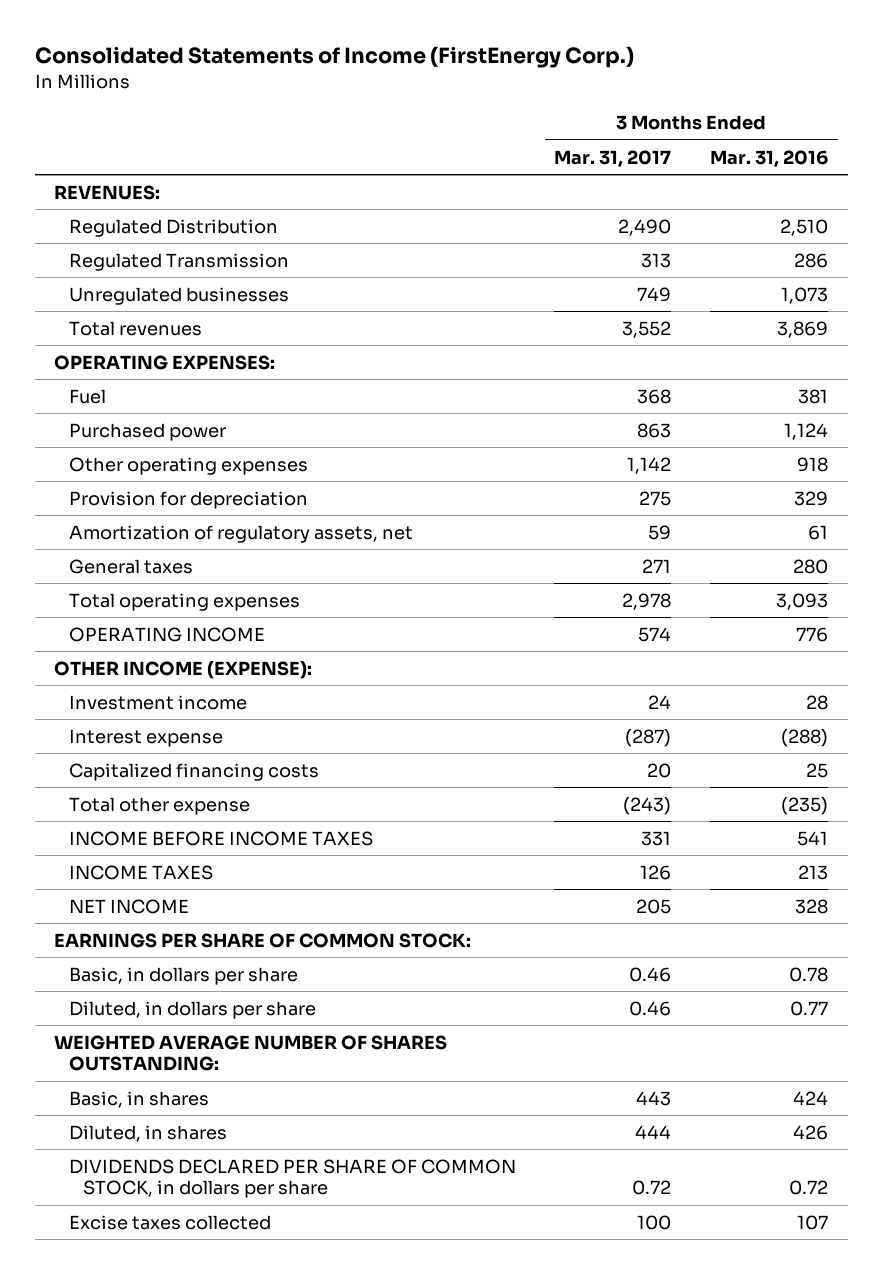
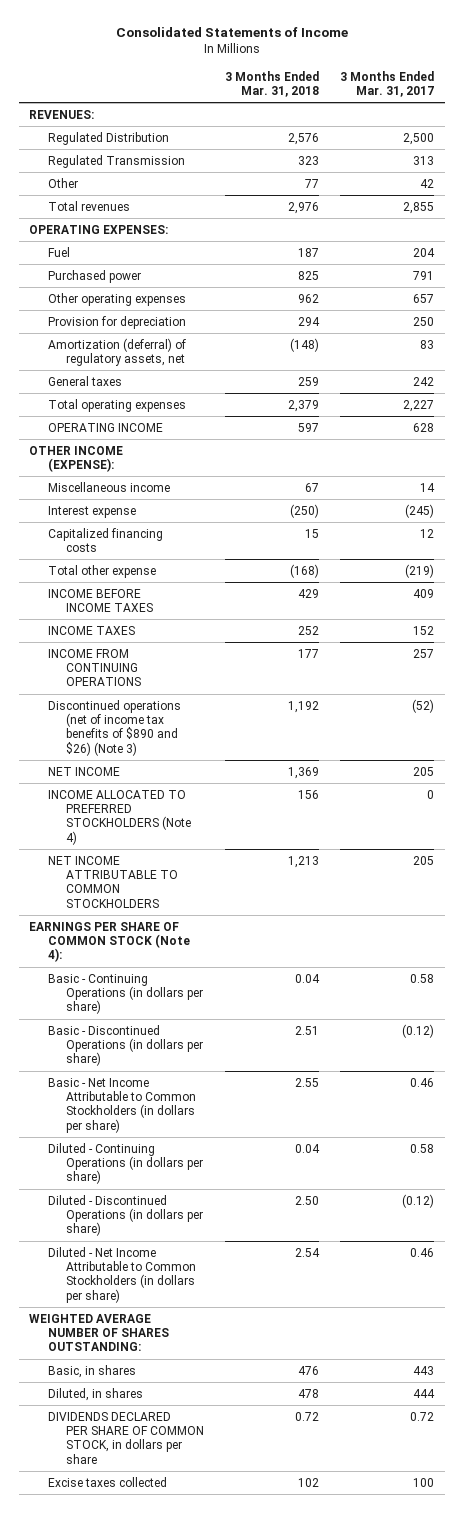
- Consolidated Statements of Income (FirstEnergy Corp.)
+ Consolidated Statements of Income
- | 3 Months Ended Mar. 31, 2017 | 3 Months Ended Mar. 31, 2016
+ | 3 Months Ended Mar. 31, 2018 | 3 Months Ended Mar. 31, 2017
- Regulated Distribution | 2,490 | 2,510
+ Regulated Distribution | 2,576 | 2,500
- Unregulated businesses | 749 | 1,073
- Total revenues | 3,552 | 3,869
+ Other | 77 | 42
+ Total revenues | 2,976 | 2,855
- Fuel | 368 | 381
- Purchased power | 863 | 1,124
- Other operating expenses | 1,142 | 918
- Provision for depreciation | 275 | 329
- Amortization of regulatory assets, net | 59 | 61
- General taxes | 271 | 280
- Total operating expenses | 2,978 | 3,093
- OPERATING INCOME | 574 | 776
+ Fuel | 187 | 204
+ Purchased power | 825 | 791
+ Other operating expenses | 962 | 657
+ Provision for depreciation | 294 | 250
+ Amortization (deferral) of regulatory assets, net | (148) | 83
+ General taxes | 259 | 242
+ Total operating expenses | 2,379 | 2,227
+ OPERATING INCOME | 597 | 628
- Investment income | 24 | 28
- Interest expense | (287) | (288)
- Capitalized financing costs | 20 | 25
- Total other expense | (243) | (235)
- INCOME BEFORE INCOME TAXES | 331 | 541
- INCOME TAXES | 126 | 213
+ Miscellaneous income | 67 | 14
+ Interest expense | (250) | (245)
+ Capitalized financing costs | 15 | 12
+ Total other expense | (168) | (219)
+ INCOME BEFORE INCOME TAXES | 429 | 409
+ INCOME TAXES | 252 | 152
+ INCOME FROM CONTINUING OPERATIONS | 177 | 257
+ Discontinued operations (net of income tax benefits of $890 and $26) (Note 3) | 1,192 | (52)
- EARNINGS PER SHARE OF COMMON STOCK:
- Basic, in dollars per share | 0.46 | 0.78
- Diluted, in dollars per share | 0.46 | 0.77
+ INCOME ALLOCATED TO PREFERRED STOCKHOLDERS (Note 4) | 156 | 0
+ NET INCOME ATTRIBUTABLE TO COMMON STOCKHOLDERS | 1,213 | 205
+ EARNINGS PER SHARE OF COMMON STOCK (Note 4):
+ Basic - Continuing Operations (in dollars per share) | 0.04 | 0.58
+ Basic - Discontinued Operations (in dollars per share) | 2.51 | (0.12)
+ Basic - Net Income Attributable to Common Stockholders (in dollars per share) | 2.55 | 0.46
+ Diluted - Continuing Operations (in dollars per share) | 0.04 | 0.58
+ Diluted - Discontinued Operations (in dollars per share) | 2.50 | (0.12)
+ Diluted - Net Income Attributable to Common Stockholders (in dollars per share) | 2.54 | 0.46

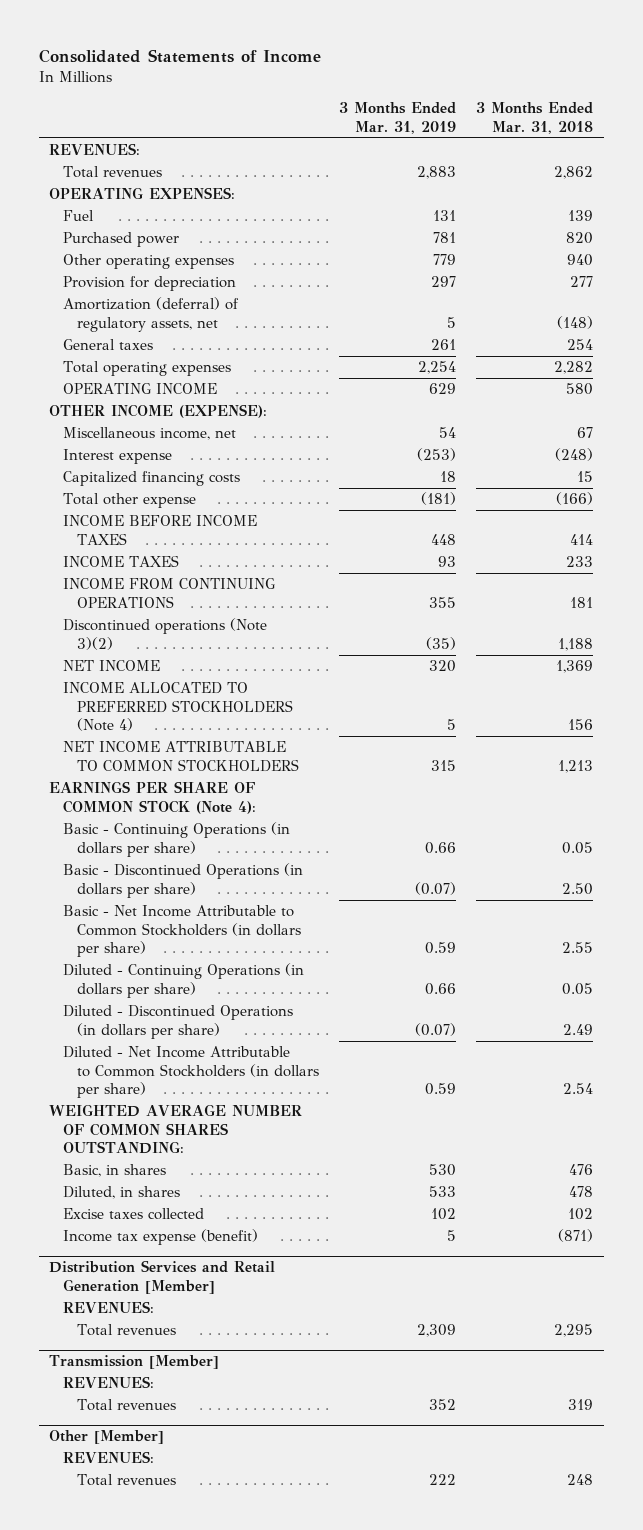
- | 3 Months Ended Mar. 31, 2018 | 3 Months Ended Mar. 31, 2017
+ | 3 Months Ended Mar. 31, 2019 | 3 Months Ended Mar. 31, 2018
- Regulated Distribution | 2,576 | 2,500
- Regulated Transmission | 323 | 313
- Other | 77 | 42
- Total revenues | 2,976 | 2,855
+ Total revenues | 2,883 | 2,862
- Fuel | 187 | 204
- Purchased power | 825 | 791
- Other operating expenses | 962 | 657
- Provision for depreciation | 294 | 250
+ Fuel | 131 | 139
+ Purchased power | 781 | 820
+ Other operating expenses | 779 | 940
+ Provision for depreciation | 297 | 277
- General taxes | 259 | 242
- Total operating expenses | 2,379 | 2,227
- OPERATING INCOME | 597 | 628
+ General taxes | 261 | 254
+ Total operating expenses | 2,254 | 2,282
+ OPERATING INCOME | 629 | 580
- Miscellaneous income | 67 | 14
- Interest expense | (250) | (245)
+ Miscellaneous income, net | 54 | 67
+ Interest expense | (253) | (248)
- Total other expense | (168) | (219)
- INCOME BEFORE INCOME TAXES | 429 | 409
- INCOME TAXES | 252 | 152
- INCOME FROM CONTINUING OPERATIONS | 177 | 257
- Discontinued operations (net of income tax benefits of $890 and $26) (Note 3) | 1,192 | (52)
+ Total other expense | (181) | (166)
+ INCOME BEFORE INCOME TAXES | 448 | 414
+ INCOME TAXES | 93 | 233
+ INCOME FROM CONTINUING OPERATIONS | 355 | 181
+ Discontinued operations (Note 3)(2) | (35) | 1,188
- Basic - Continuing Operations (in dollars per share) | 0.04 | 0.58
- Basic - Discontinued Operations (in dollars per share) | 2.51 | (0.12)
+ Basic - Continuing Operations (in dollars per share) | 0.66 | 0.05
+ Basic - Discontinued Operations (in dollars per share) | (0.07) | 2.50
- Diluted - Continuing Operations (in dollars per share) | 0.04 | 0.58
- Diluted - Discontinued Operations (in dollars per share) | 2.50 | (0.12)
+ Diluted - Continuing Operations (in dollars per share) | 0.66 | 0.05
+ Diluted - Discontinued Operations (in dollars per share) | (0.07) | 2.49
- WEIGHTED AVERAGE NUMBER OF SHARES OUTSTANDING:
+ WEIGHTED AVERAGE NUMBER OF COMMON SHARES OUTSTANDING:
- DIVIDENDS DECLARED PER SHARE OF COMMON STOCK, in dollars per share | 0.72 | 0.72
+ Income tax expense (benefit) | 5 | (871)
+ Distribution Services and Retail Generation [Member]
+ REVENUES:
+ Total revenues | 2,309 | 2,295
+ Transmission [Member]
+ REVENUES:
+ Total revenues | 352 | 319
+ Other [Member]
+ REVENUES:
+ Total revenues | 222 | 248

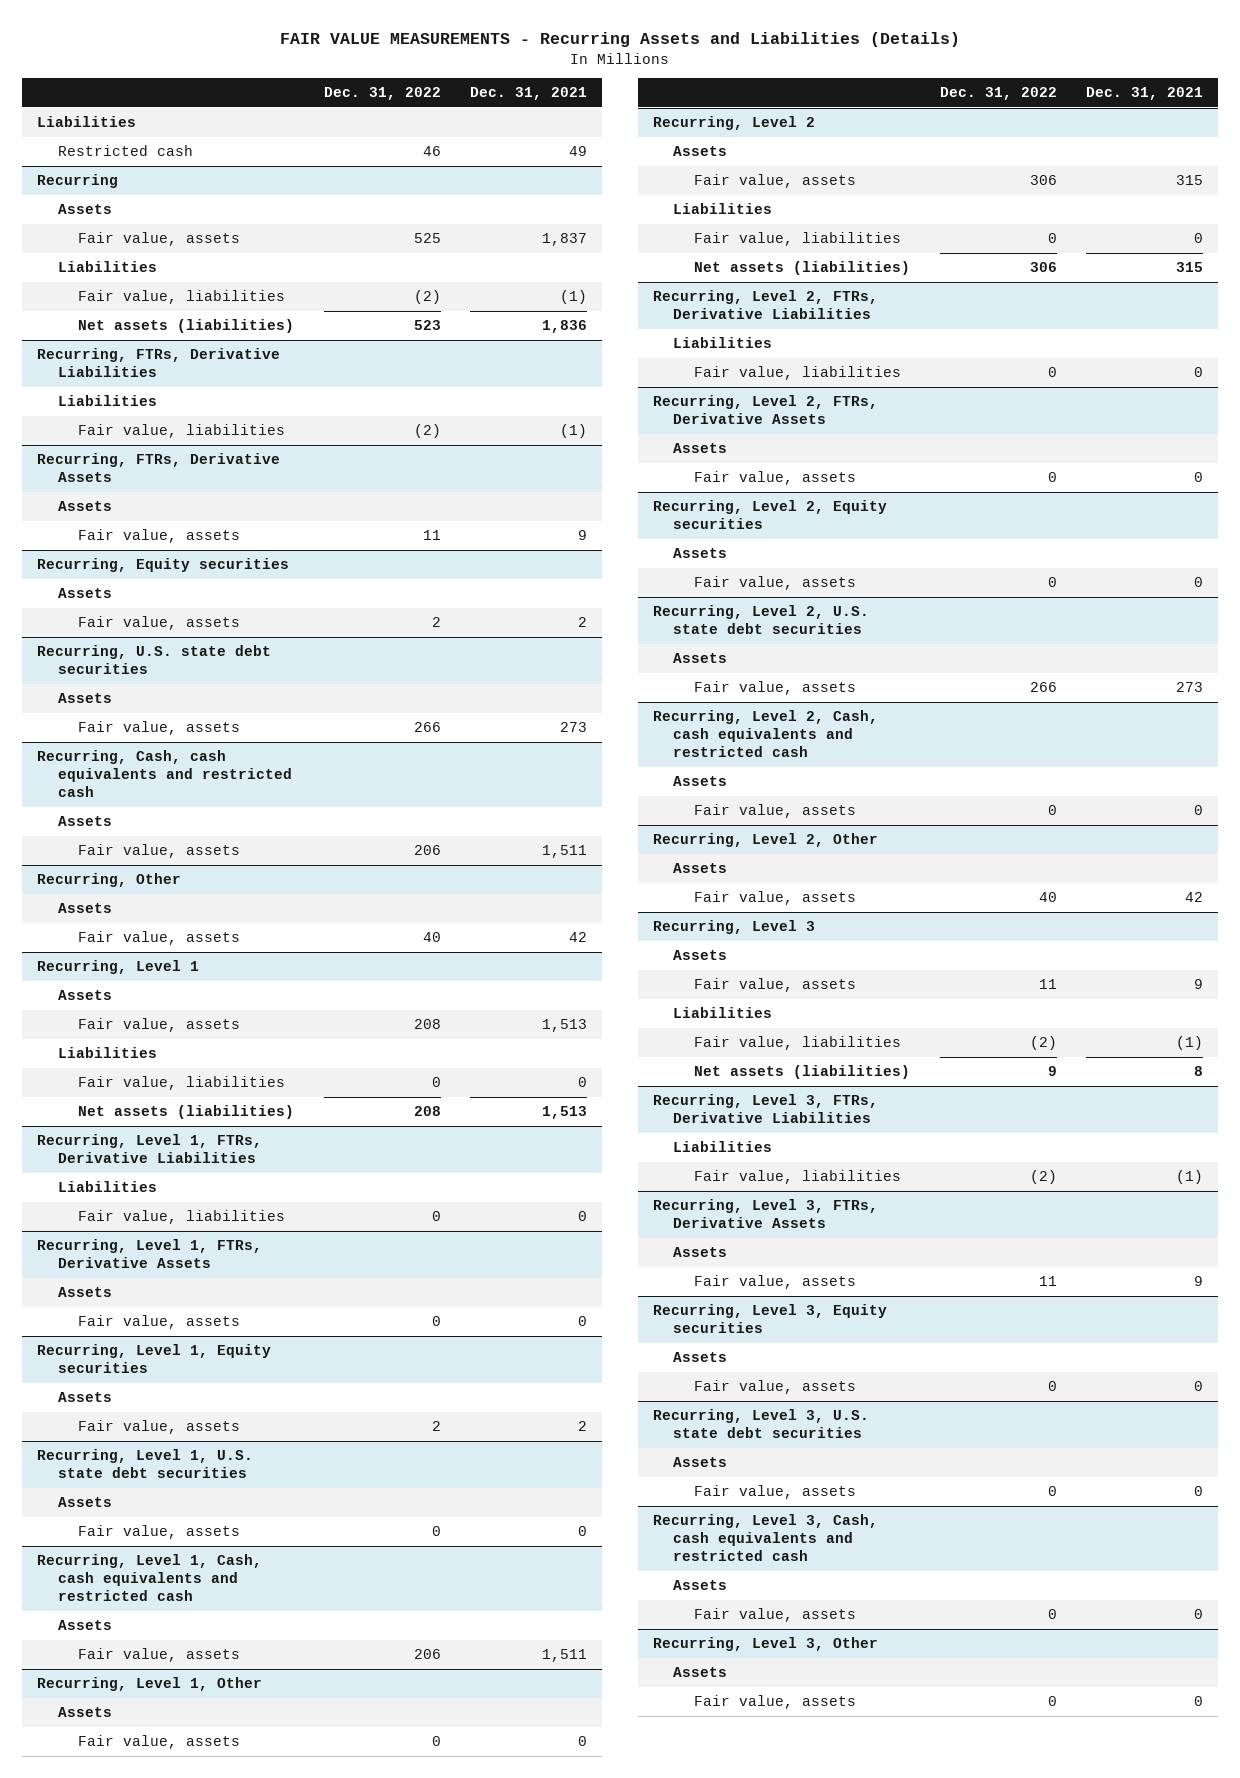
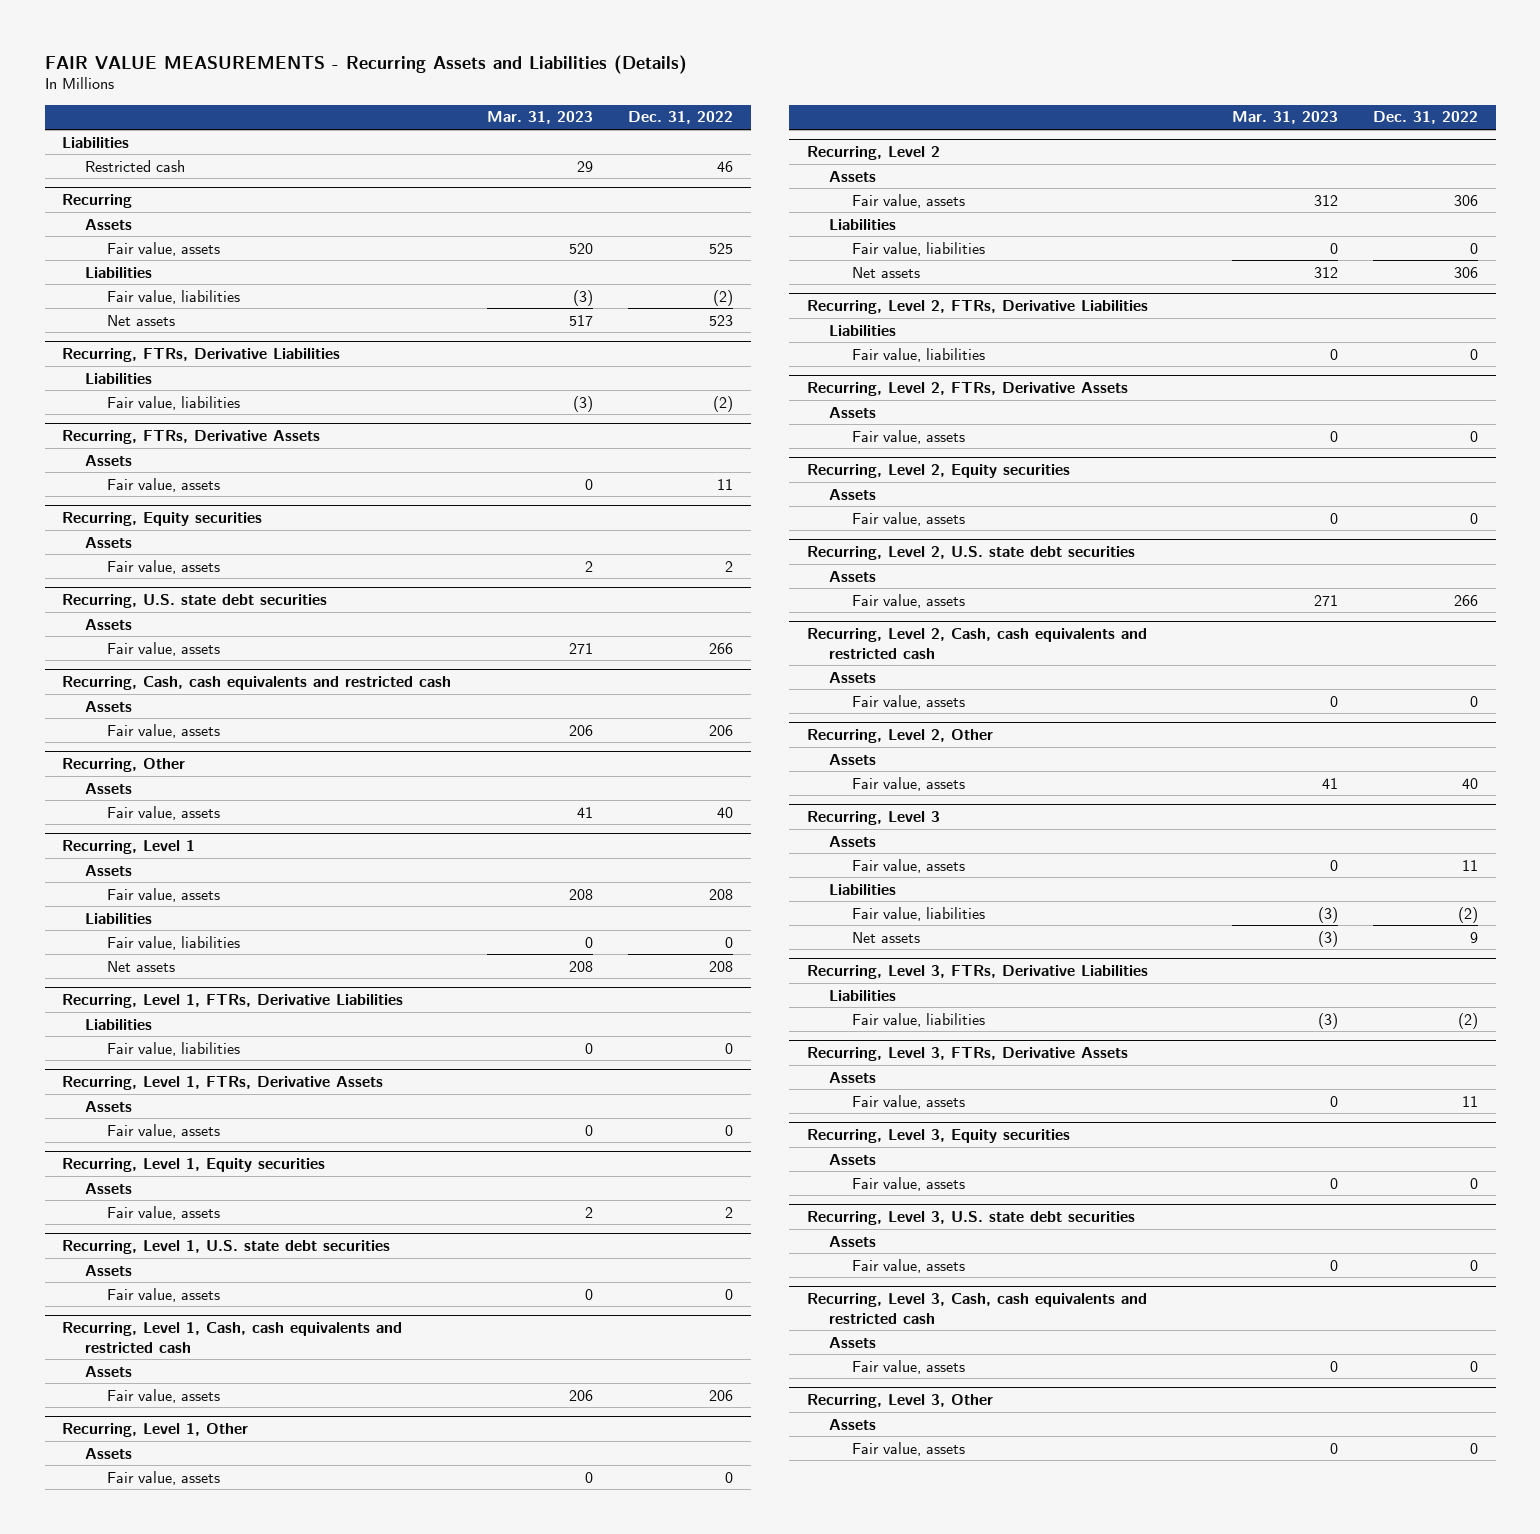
- | Dec. 31, 2022 | Dec. 31, 2021
+ | Mar. 31, 2023 | Dec. 31, 2022
@ Recurring
- Net assets (liabilities) | 523 | 1,836
+ Net assets | 517 | 523
@ Recurring, Level 1
- Net assets (liabilities) | 208 | 1,513
+ Net assets | 208 | 208
@ Recurring, Level 2
- Net assets (liabilities) | 306 | 315
+ Net assets | 312 | 306
@ Recurring, Level 3
- Net assets (liabilities) | 9 | 8
+ Net assets | (3) | 9

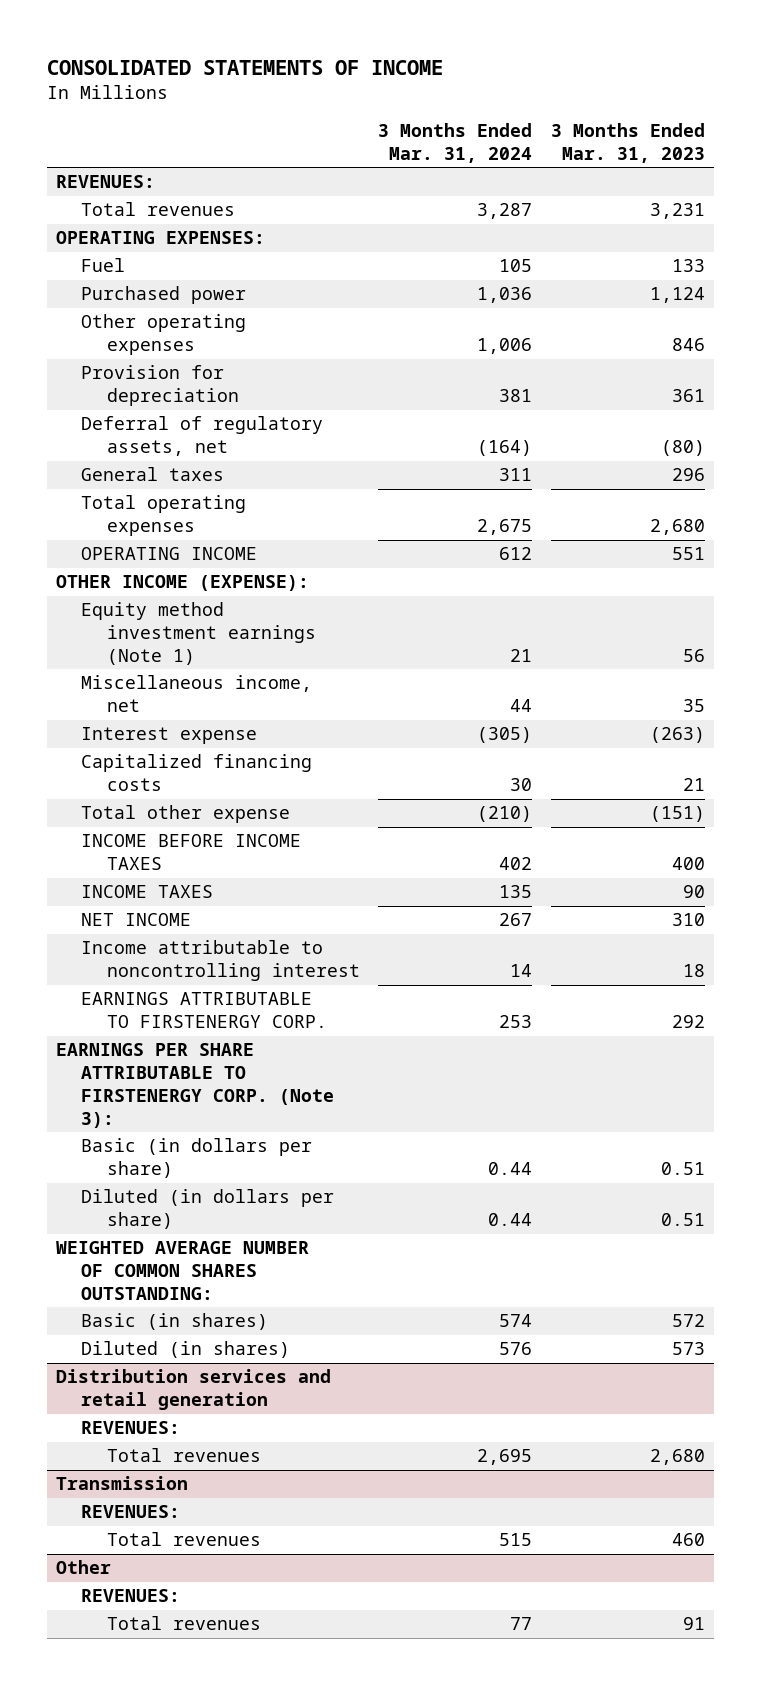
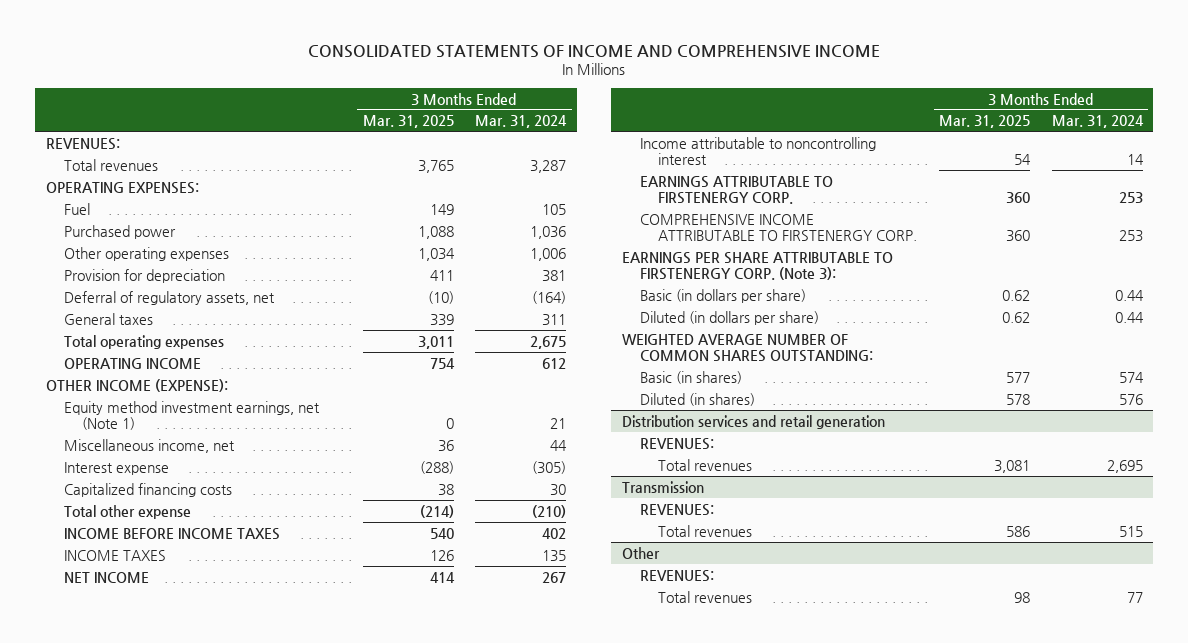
- CONSOLIDATED STATEMENTS OF INCOME
+ CONSOLIDATED STATEMENTS OF INCOME AND COMPREHENSIVE INCOME
- | 3 Months Ended Mar. 31, 2024 | 3 Months Ended Mar. 31, 2023
+ | 3 Months Ended Mar. 31, 2025 | 3 Months Ended Mar. 31, 2024
- Equity method investment earnings (Note 1) | 21 | 56
+ Equity method investment earnings, net (Note 1) | 0 | 21
+ COMPREHENSIVE INCOME ATTRIBUTABLE TO FIRSTENERGY CORP. | 360 | 253

